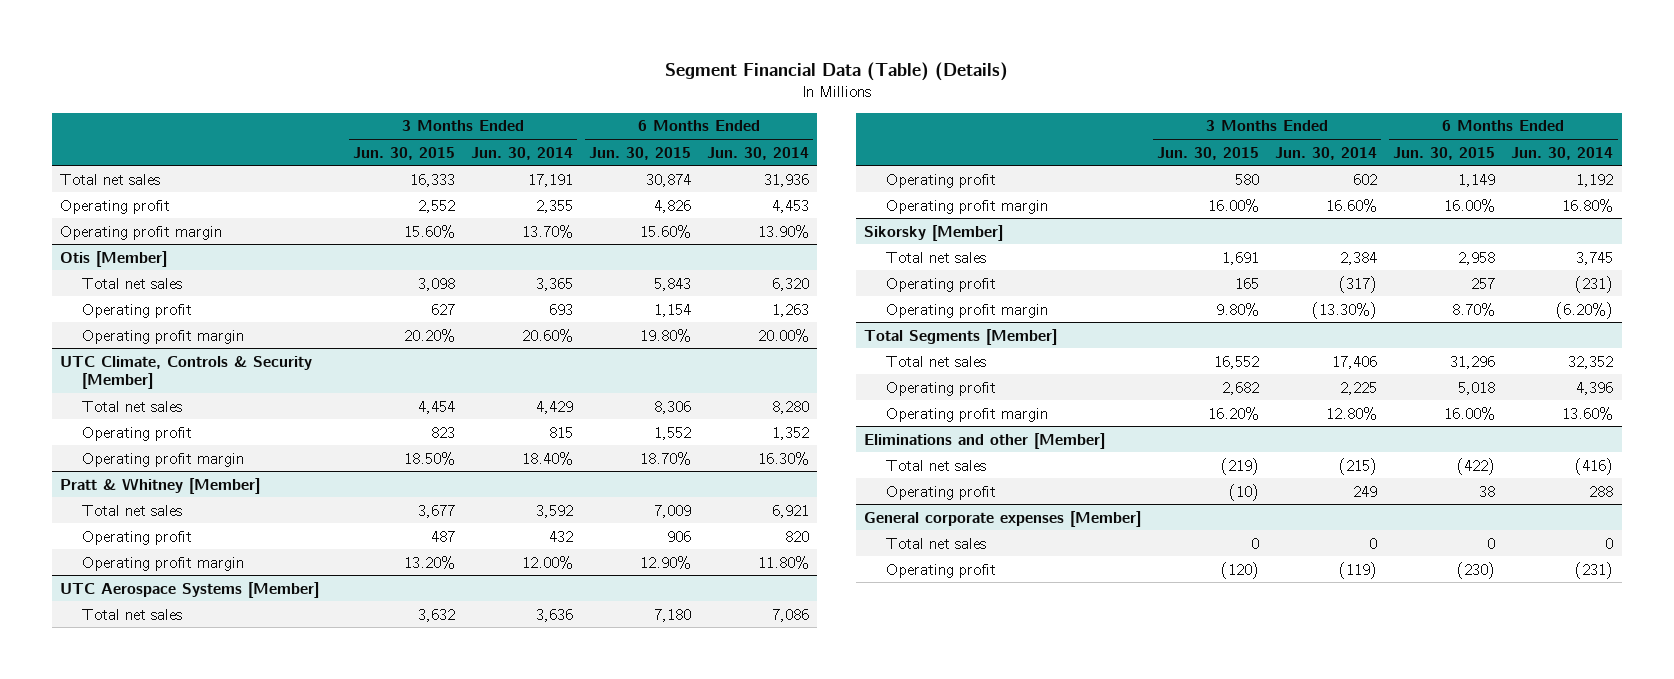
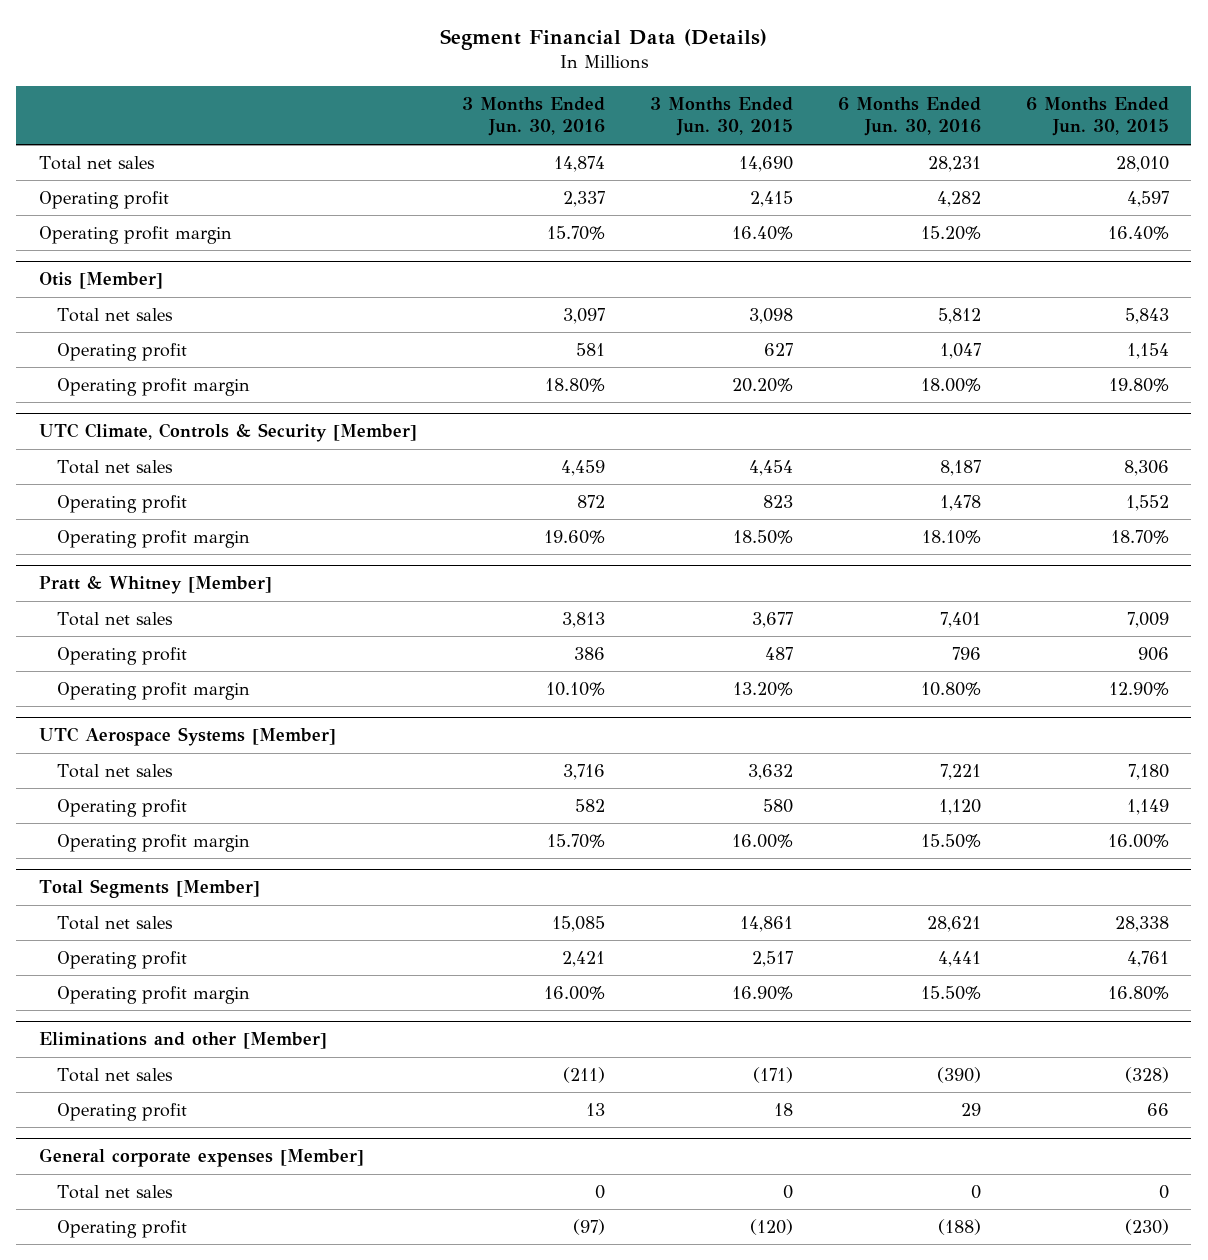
- Segment Financial Data (Table) (Details)
+ Segment Financial Data (Details)
- | 3 Months Ended Jun. 30, 2015 | 3 Months Ended Jun. 30, 2014 | 6 Months Ended Jun. 30, 2015 | 6 Months Ended Jun. 30, 2014
+ | 3 Months Ended Jun. 30, 2016 | 3 Months Ended Jun. 30, 2015 | 6 Months Ended Jun. 30, 2016 | 6 Months Ended Jun. 30, 2015
- Total net sales | 16,333 | 17,191 | 30,874 | 31,936
- Operating profit | 2,552 | 2,355 | 4,826 | 4,453
- Operating profit margin | 15.60% | 13.70% | 15.60% | 13.90%
+ Total net sales | 14,874 | 14,690 | 28,231 | 28,010
+ Operating profit | 2,337 | 2,415 | 4,282 | 4,597
+ Operating profit margin | 15.70% | 16.40% | 15.20% | 16.40%
- Sikorsky [Member]
- Total net sales | 1,691 | 2,384 | 2,958 | 3,745
- Operating profit | 165 | (317) | 257 | (231)
- Operating profit margin | 9.80% | (13.30%) | 8.70% | (6.20%)
@ Total Segments [Member]
- Total net sales | 16,552 | 17,406 | 31,296 | 32,352
- Operating profit | 2,682 | 2,225 | 5,018 | 4,396
- Operating profit margin | 16.20% | 12.80% | 16.00% | 13.60%
+ Total net sales | 15,085 | 14,861 | 28,621 | 28,338
+ Operating profit | 2,421 | 2,517 | 4,441 | 4,761
+ Operating profit margin | 16.00% | 16.90% | 15.50% | 16.80%
@ Eliminations and other [Member]
- Total net sales | (219) | (215) | (422) | (416)
- Operating profit | (10) | 249 | 38 | 288
+ Total net sales | (211) | (171) | (390) | (328)
+ Operating profit | 13 | 18 | 29 | 66

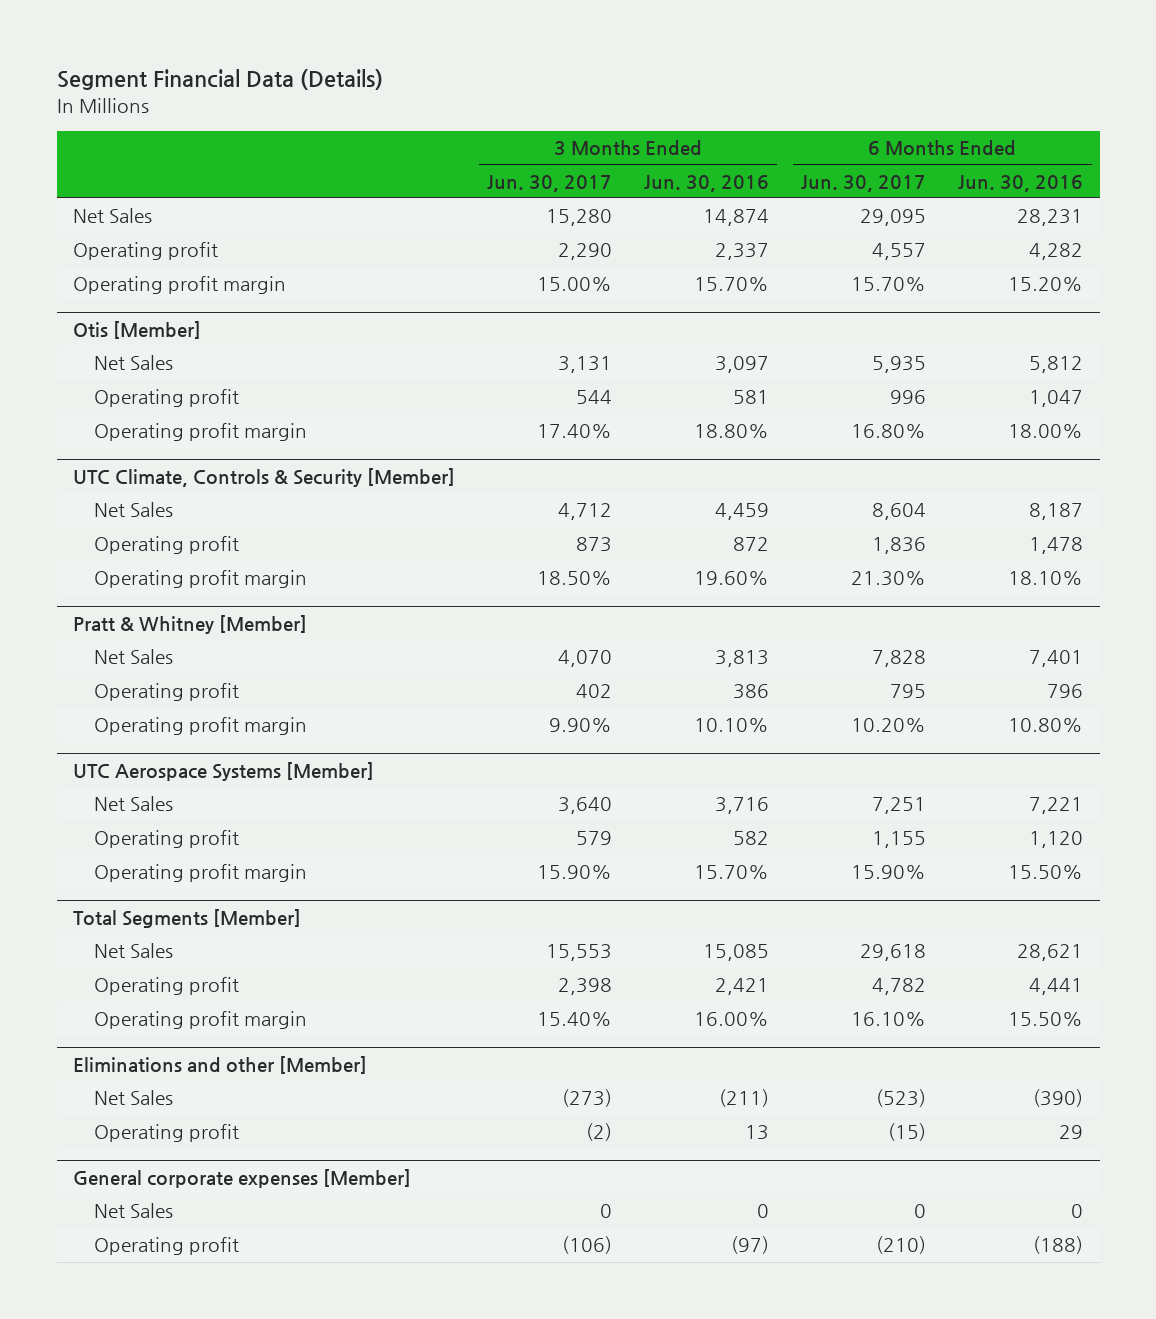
- | 3 Months Ended Jun. 30, 2016 | 3 Months Ended Jun. 30, 2015 | 6 Months Ended Jun. 30, 2016 | 6 Months Ended Jun. 30, 2015
+ | 3 Months Ended Jun. 30, 2017 | 3 Months Ended Jun. 30, 2016 | 6 Months Ended Jun. 30, 2017 | 6 Months Ended Jun. 30, 2016
- Total net sales | 14,874 | 14,690 | 28,231 | 28,010
+ Net Sales | 15,280 | 14,874 | 29,095 | 28,231
@ Otis [Member]
- Total net sales | 3,097 | 3,098 | 5,812 | 5,843
+ Net Sales | 3,131 | 3,097 | 5,935 | 5,812
@ UTC Climate, Controls & Security [Member]
- Total net sales | 4,459 | 4,454 | 8,187 | 8,306
+ Net Sales | 4,712 | 4,459 | 8,604 | 8,187
@ Pratt & Whitney [Member]
- Total net sales | 3,813 | 3,677 | 7,401 | 7,009
+ Net Sales | 4,070 | 3,813 | 7,828 | 7,401
@ UTC Aerospace Systems [Member]
- Total net sales | 3,716 | 3,632 | 7,221 | 7,180
+ Net Sales | 3,640 | 3,716 | 7,251 | 7,221
@ Total Segments [Member]
- Total net sales | 15,085 | 14,861 | 28,621 | 28,338
+ Net Sales | 15,553 | 15,085 | 29,618 | 28,621
@ Eliminations and other [Member]
- Total net sales | (211) | (171) | (390) | (328)
+ Net Sales | (273) | (211) | (523) | (390)
@ General corporate expenses [Member]
- Total net sales | 0 | 0 | 0 | 0
+ Net Sales | 0 | 0 | 0 | 0

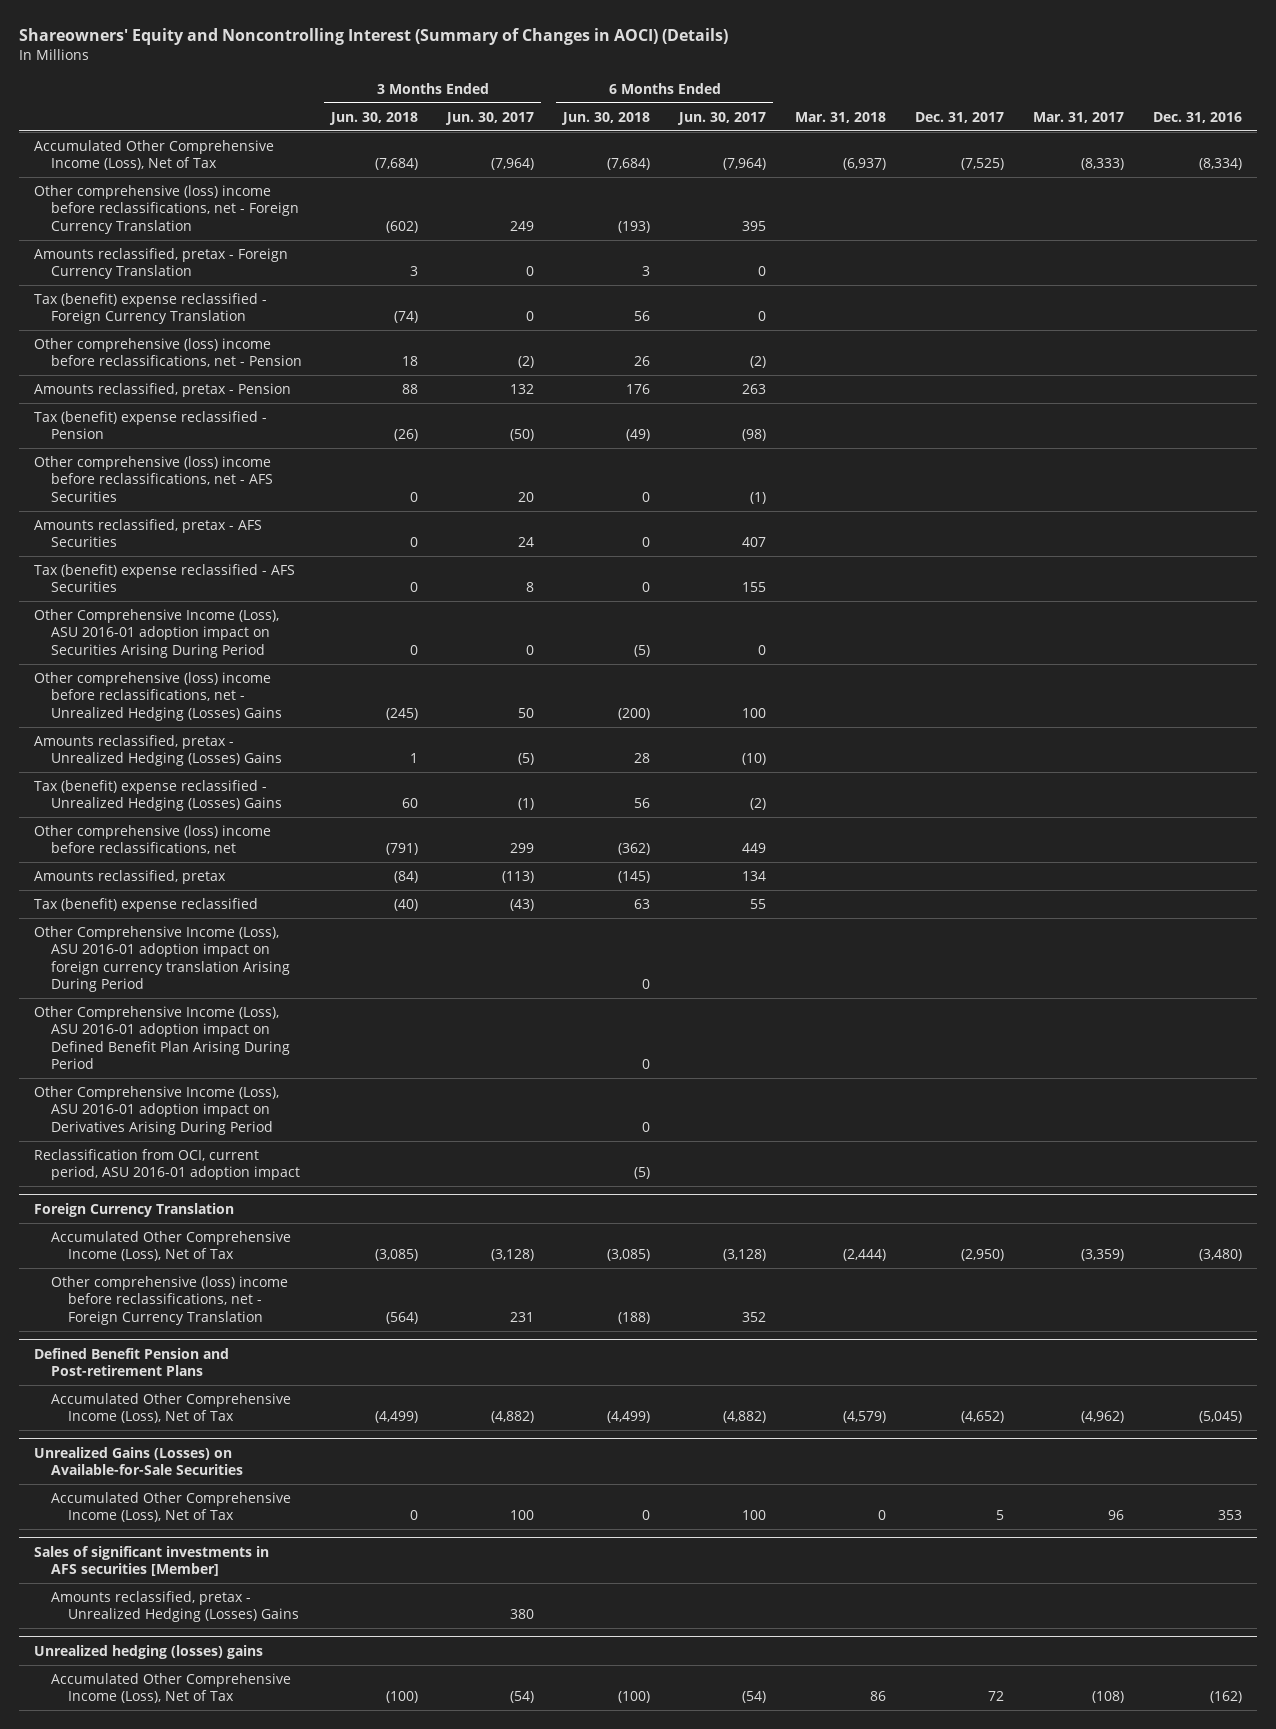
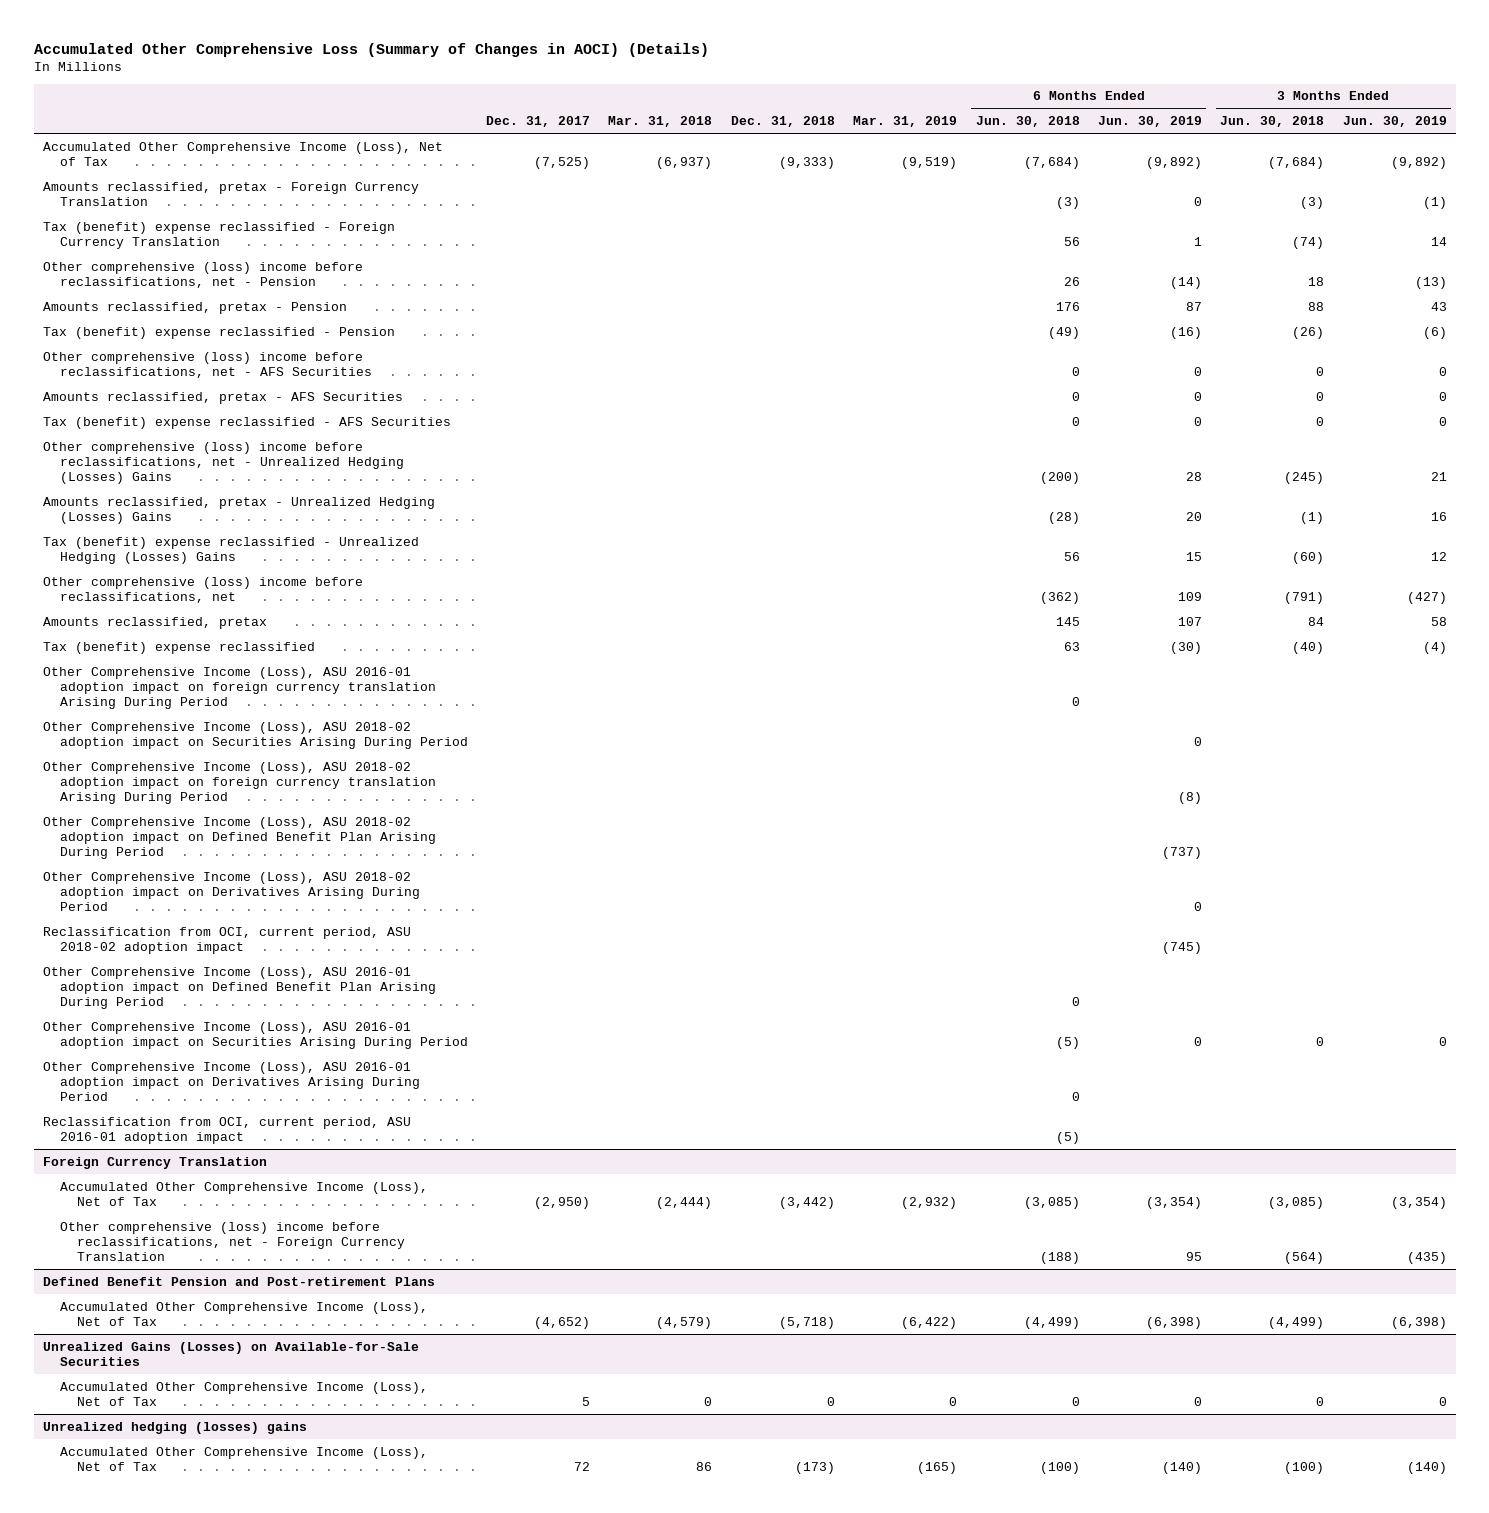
- Shareowners' Equity and Noncontrolling Interest (Summary of Changes in AOCI) (Details)
+ Accumulated Other Comprehensive Loss (Summary of Changes in AOCI) (Details)
- | 3 Months Ended Jun. 30, 2018 | 3 Months Ended Jun. 30, 2017 | 6 Months Ended Jun. 30, 2018 | 6 Months Ended Jun. 30, 2017 | Mar. 31, 2018 | Dec. 31, 2017 | Mar. 31, 2017 | Dec. 31, 2016
+ | Dec. 31, 2017 | Mar. 31, 2018 | Dec. 31, 2018 | Mar. 31, 2019 | 6 Months Ended Jun. 30, 2018 | 6 Months Ended Jun. 30, 2019 | 3 Months Ended Jun. 30, 2018 | 3 Months Ended Jun. 30, 2019
- Other comprehensive (loss) income before reclassifications, net - Foreign Currency Translation | (602) | 249 | (193) | 395 | | | |
- Amounts reclassified, pretax - Foreign Currency Translation | 3 | 0 | 3 | 0 | | | |
+ Amounts reclassified, pretax - Foreign Currency Translation | | | | | (3) | 0 | (3) | (1)
- Amounts reclassified, pretax - Unrealized Hedging (Losses) Gains | 1 | (5) | 28 | (10) | | | |
- Tax (benefit) expense reclassified - Unrealized Hedging (Losses) Gains | 60 | (1) | 56 | (2) | | | |
+ Amounts reclassified, pretax - Unrealized Hedging (Losses) Gains | | | | | (28) | 20 | (1) | 16
+ Tax (benefit) expense reclassified - Unrealized Hedging (Losses) Gains | | | | | 56 | 15 | (60) | 12
- Amounts reclassified, pretax | (84) | (113) | (145) | 134 | | | |
+ Amounts reclassified, pretax | | | | | 145 | 107 | 84 | 58
+ Other Comprehensive Income (Loss), ASU 2018-02 adoption impact on Securities Arising During Period | | | | | | 0 | |
+ Other Comprehensive Income (Loss), ASU 2018-02 adoption impact on foreign currency translation Arising During Period | | | | | | (8) | |
+ Other Comprehensive Income (Loss), ASU 2018-02 adoption impact on Defined Benefit Plan Arising During Period | | | | | | (737) | |
+ Other Comprehensive Income (Loss), ASU 2018-02 adoption impact on Derivatives Arising During Period | | | | | | 0 | |
+ Reclassification from OCI, current period, ASU 2018-02 adoption impact | | | | | | (745) | |
moved down: Other Comprehensive Income (Loss), ASU 2016-01 adoption impact on Securities Arising During Period | | | | | (5) | 0 | 0 | 0
- Sales of significant investments in AFS securities [Member]
- Amounts reclassified, pretax - Unrealized Hedging (Losses) Gains | | 380 | | | | | |

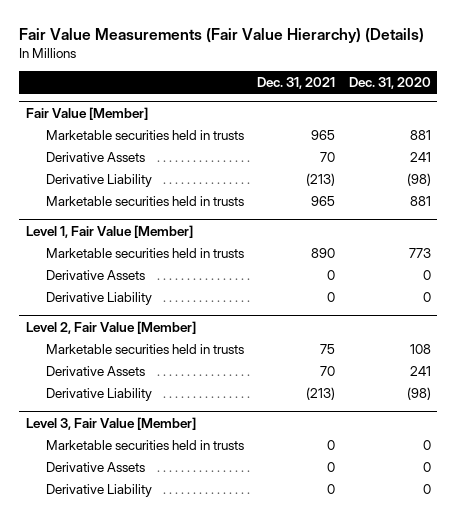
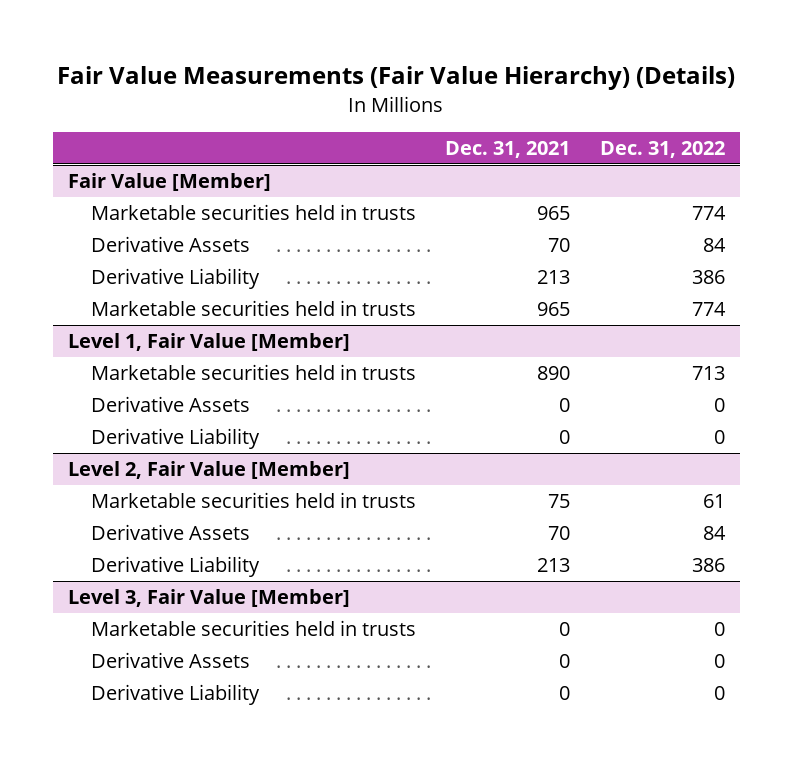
- | Dec. 31, 2021 | Dec. 31, 2020
+ | Dec. 31, 2021 | Dec. 31, 2022
@ Fair Value [Member]
- Derivative Liability | (213) | (98)
+ Derivative Liability | 213 | 386
@ Level 2, Fair Value [Member]
- Derivative Liability | (213) | (98)
+ Derivative Liability | 213 | 386

